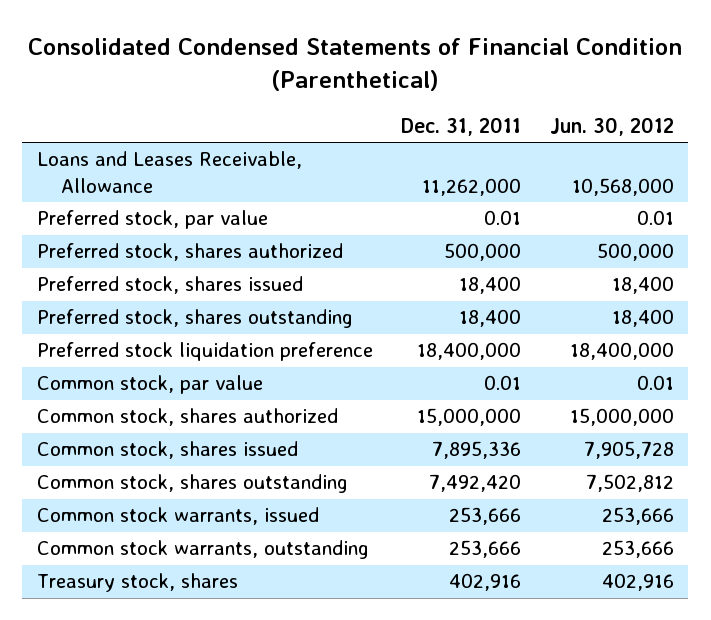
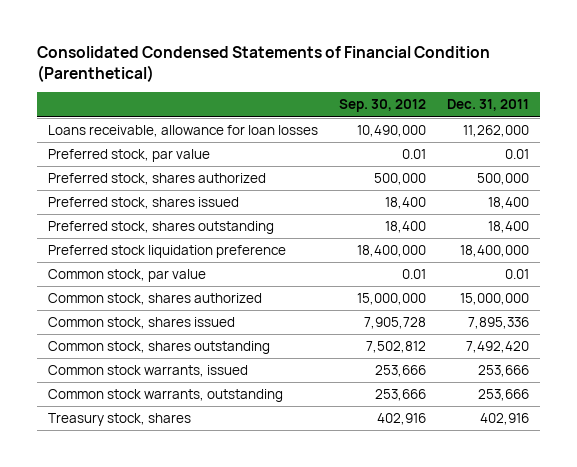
- | Dec. 31, 2011 | Jun. 30, 2012
+ | Sep. 30, 2012 | Dec. 31, 2011
- Loans and Leases Receivable, Allowance | 11,262,000 | 10,568,000
+ Loans receivable, allowance for loan losses | 10,490,000 | 11,262,000

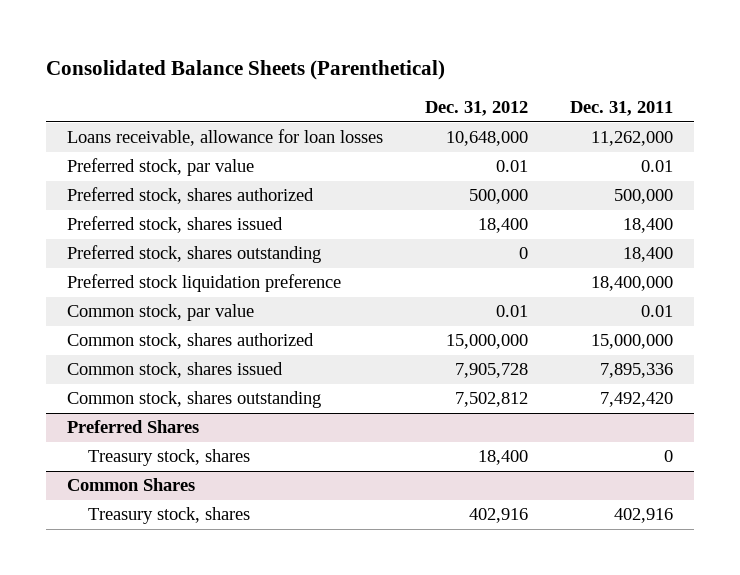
- Consolidated Condensed Statements of Financial Condition (Parenthetical)
+ Consolidated Balance Sheets (Parenthetical)
- | Sep. 30, 2012 | Dec. 31, 2011
+ | Dec. 31, 2012 | Dec. 31, 2011
- Common stock warrants, issued | 253,666 | 253,666
- Common stock warrants, outstanding | 253,666 | 253,666
+ Preferred Shares
+ Treasury stock, shares | 18,400 | 0
+ Common Shares

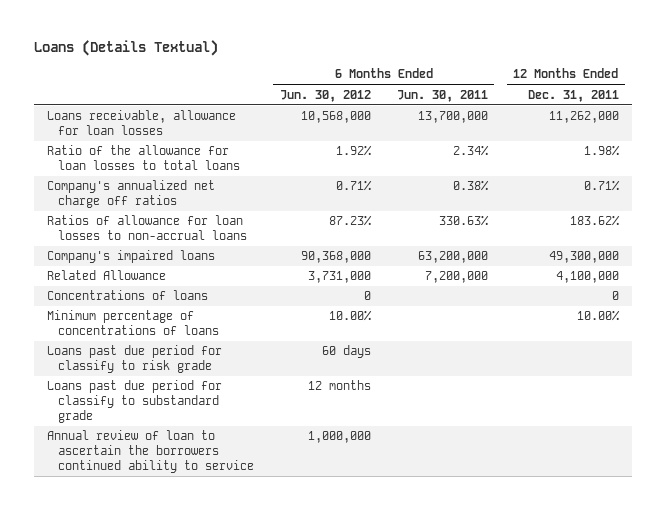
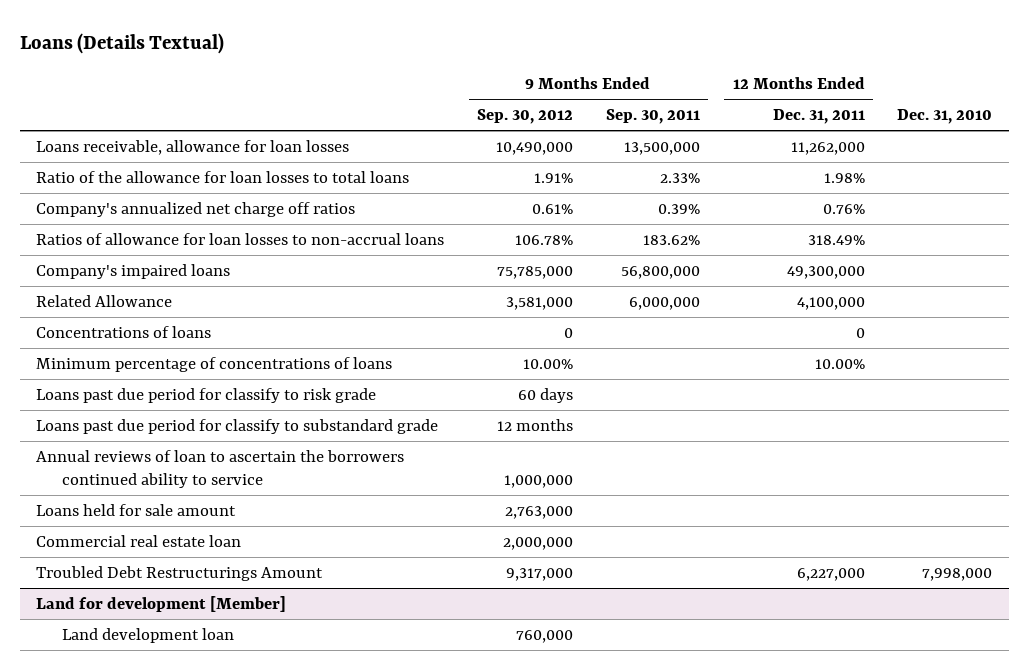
- | 6 Months Ended Jun. 30, 2012 | 6 Months Ended Jun. 30, 2011 | 12 Months Ended Dec. 31, 2011
+ | 9 Months Ended Sep. 30, 2012 | 9 Months Ended Sep. 30, 2011 | 12 Months Ended Dec. 31, 2011 | Dec. 31, 2010
- Company's annualized net charge off ratios | 0.71% | 0.38% | 0.71%
- Ratios of allowance for loan losses to non-accrual loans | 87.23% | 330.63% | 183.62%
+ Company's annualized net charge off ratios | 0.61% | 0.39% | 0.76% |
+ Ratios of allowance for loan losses to non-accrual loans | 106.78% | 183.62% | 318.49% |
- Annual review of loan to ascertain the borrowers continued ability to service | 1,000,000 | |
+ Annual reviews of loan to ascertain the borrowers continued ability to service | 1,000,000 | | |
+ Loans held for sale amount | 2,763,000 | | |
+ Commercial real estate loan | 2,000,000 | | |
+ Troubled Debt Restructurings Amount | 9,317,000 | | 6,227,000 | 7,998,000
+ Land for development [Member]
+ Land development loan | 760,000 | | |

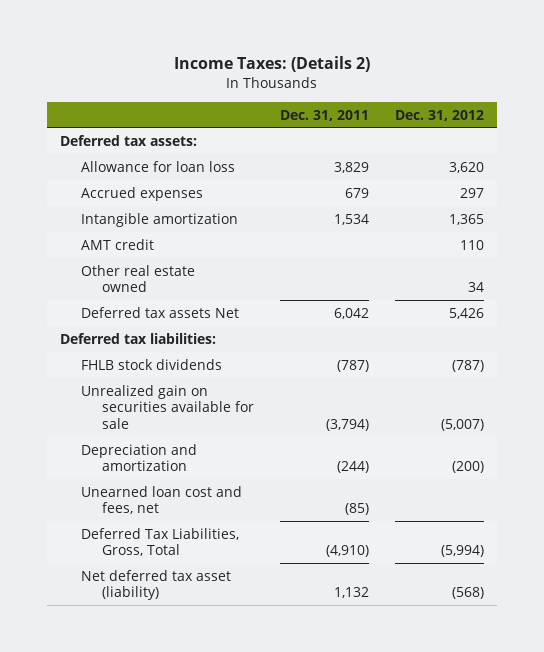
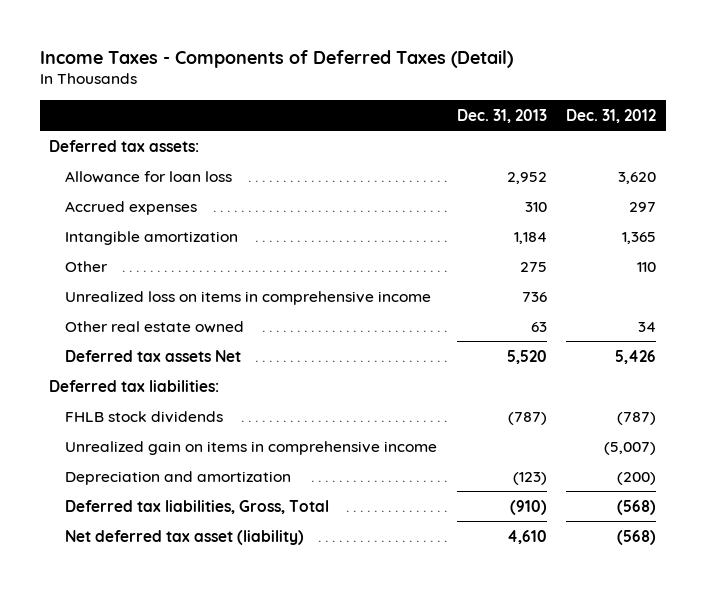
- Income Taxes: (Details 2)
+ Income Taxes - Components of Deferred Taxes (Detail)
- | Dec. 31, 2011 | Dec. 31, 2012
+ | Dec. 31, 2013 | Dec. 31, 2012
- AMT credit | | 110
+ Other | 275 | 110
+ Unrealized loss on items in comprehensive income | 736 |
- Unrealized gain on securities available for sale | (3,794) | (5,007)
+ Unrealized gain on items in comprehensive income | | (5,007)
- Unearned loan cost and fees, net | (85) |
- Deferred Tax Liabilities, Gross, Total | (4,910) | (5,994)
+ Deferred tax liabilities, Gross, Total | (910) | (568)

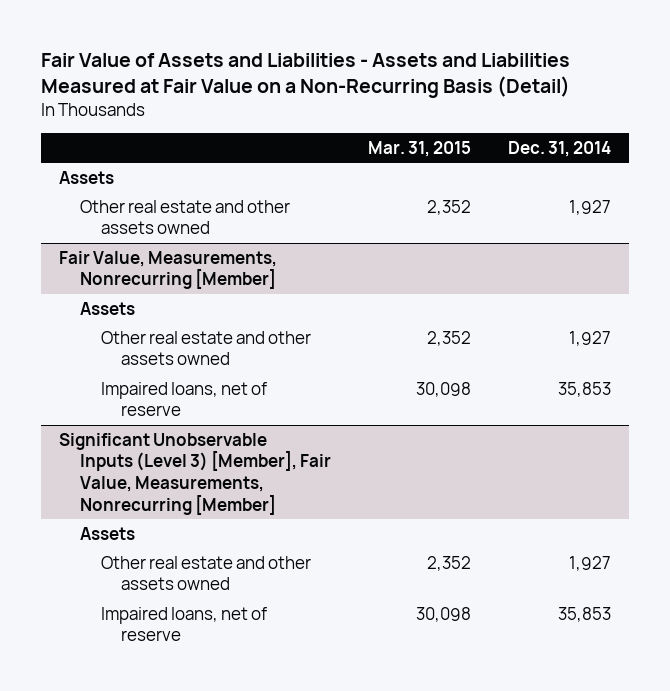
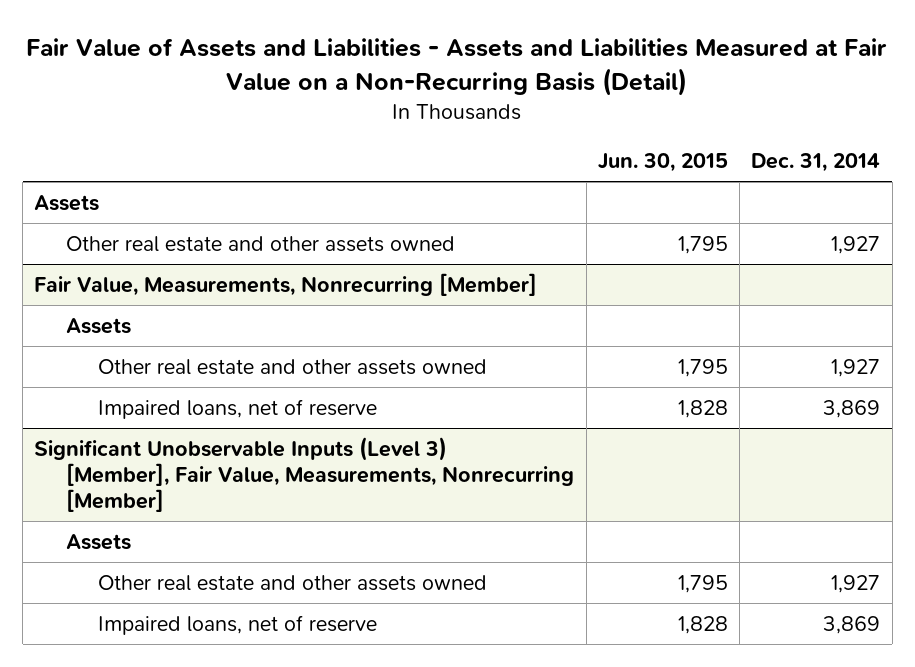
- | Mar. 31, 2015 | Dec. 31, 2014
+ | Jun. 30, 2015 | Dec. 31, 2014
@ Fair Value, Measurements, Nonrecurring [Member]
- Impaired loans, net of reserve | 30,098 | 35,853
+ Impaired loans, net of reserve | 1,828 | 3,869
@ Significant Unobservable Inputs (Level 3) [Member], Fair Value, Measurements, Nonrecurring [Member]
- Impaired loans, net of reserve | 30,098 | 35,853
+ Impaired loans, net of reserve | 1,828 | 3,869

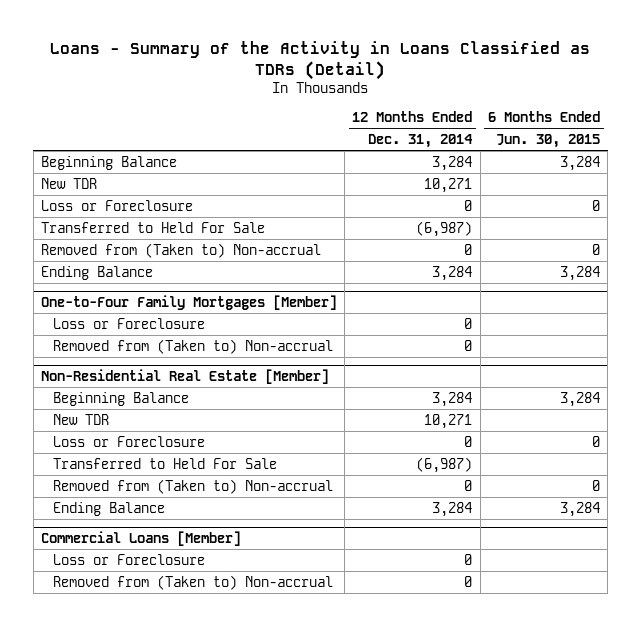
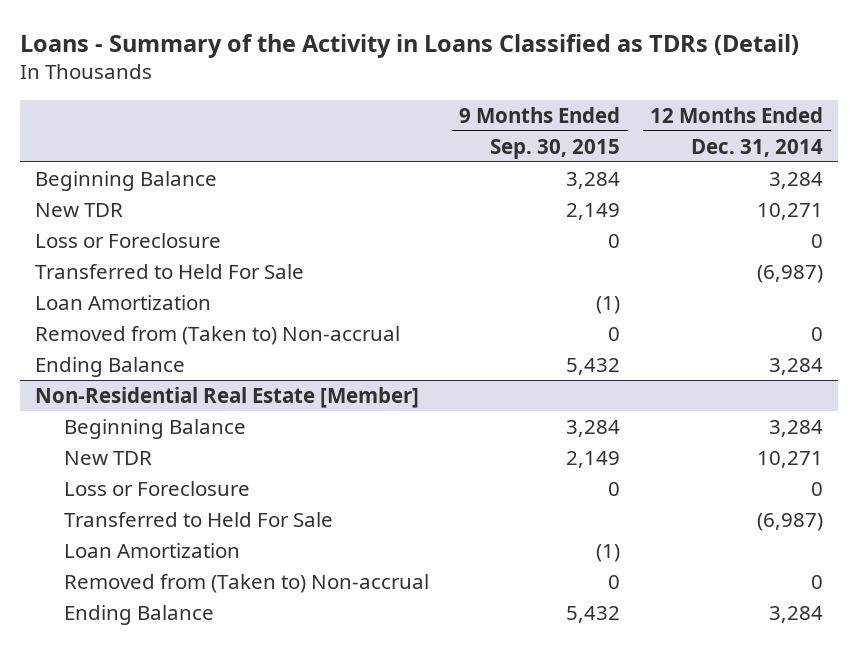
- | 12 Months Ended Dec. 31, 2014 | 6 Months Ended Jun. 30, 2015
+ | 9 Months Ended Sep. 30, 2015 | 12 Months Ended Dec. 31, 2014
+ Loan Amortization | (1) |
- One-to-Four Family Mortgages [Member]
- Loss or Foreclosure | 0 |
- Removed from (Taken to) Non-accrual | 0 |
@ Non-Residential Real Estate [Member]
+ Loan Amortization | (1) |
- Commercial Loans [Member]
- Loss or Foreclosure | 0 |
- Removed from (Taken to) Non-accrual | 0 |

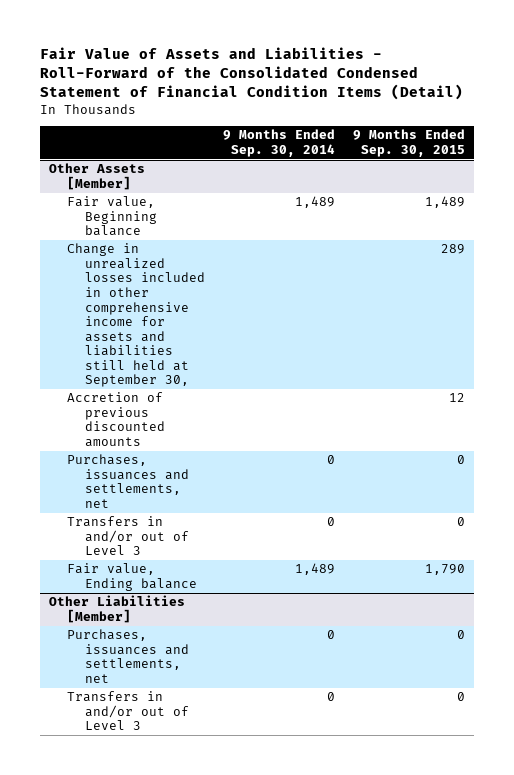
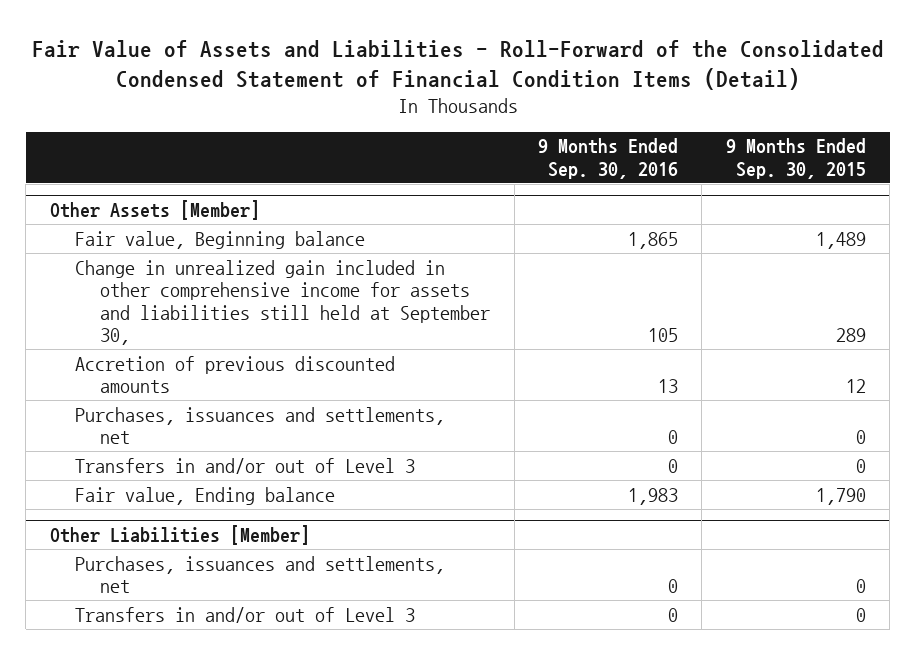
- | 9 Months Ended Sep. 30, 2014 | 9 Months Ended Sep. 30, 2015
+ | 9 Months Ended Sep. 30, 2016 | 9 Months Ended Sep. 30, 2015
@ Other Assets [Member]
- Change in unrealized losses included in other comprehensive income for assets and liabilities still held at September 30, | | 289
+ Change in unrealized gain included in other comprehensive income for assets and liabilities still held at September 30, | 105 | 289

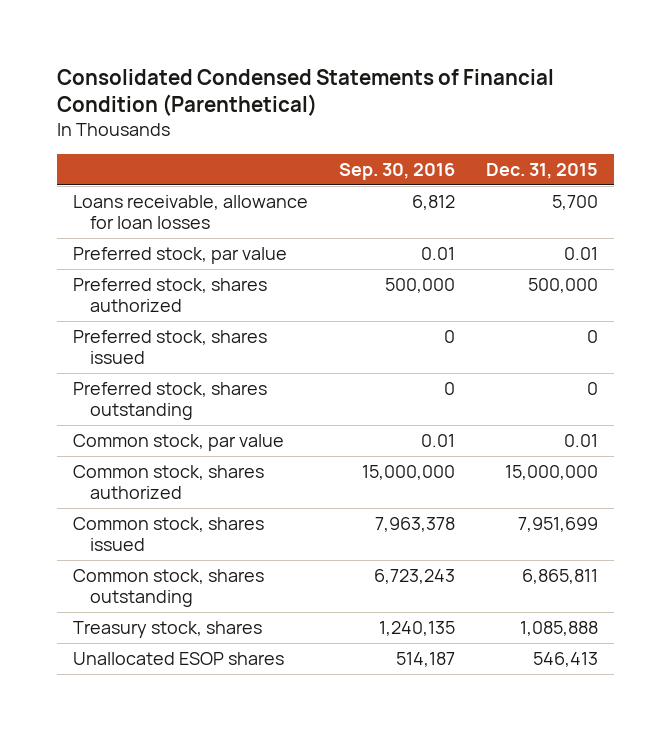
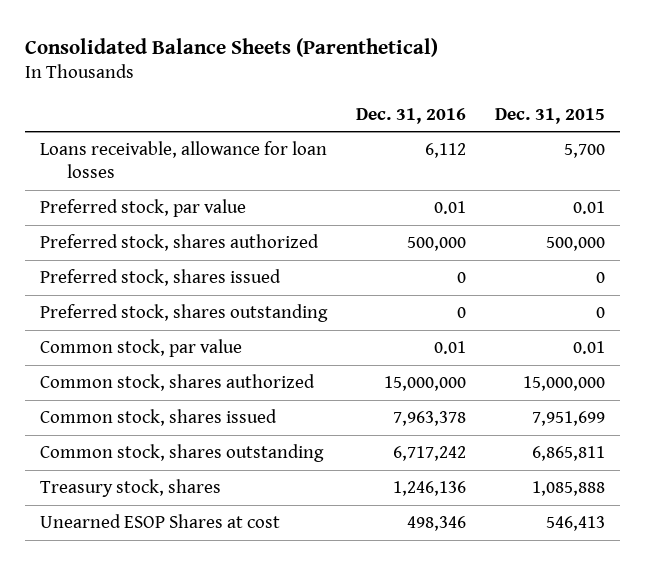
- Consolidated Condensed Statements of Financial Condition (Parenthetical)
+ Consolidated Balance Sheets (Parenthetical)
- | Sep. 30, 2016 | Dec. 31, 2015
+ | Dec. 31, 2016 | Dec. 31, 2015
- Unallocated ESOP shares | 514,187 | 546,413
+ Unearned ESOP Shares at cost | 498,346 | 546,413

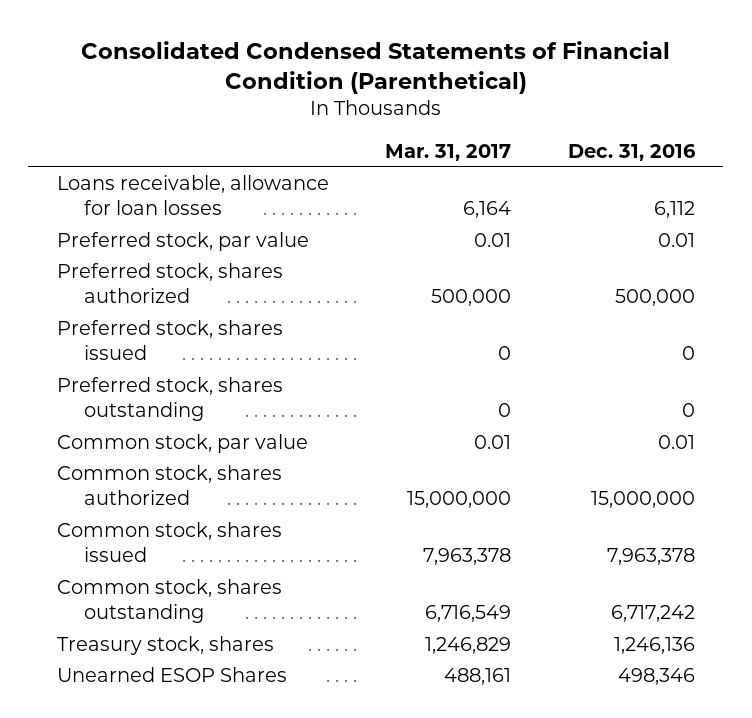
- Consolidated Balance Sheets (Parenthetical)
+ Consolidated Condensed Statements of Financial Condition (Parenthetical)
- | Dec. 31, 2016 | Dec. 31, 2015
+ | Mar. 31, 2017 | Dec. 31, 2016
- Unearned ESOP Shares at cost | 498,346 | 546,413
+ Unearned ESOP Shares | 488,161 | 498,346

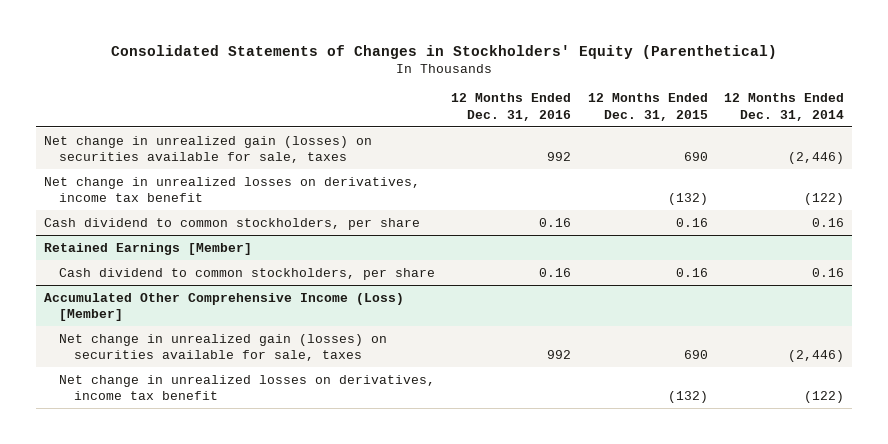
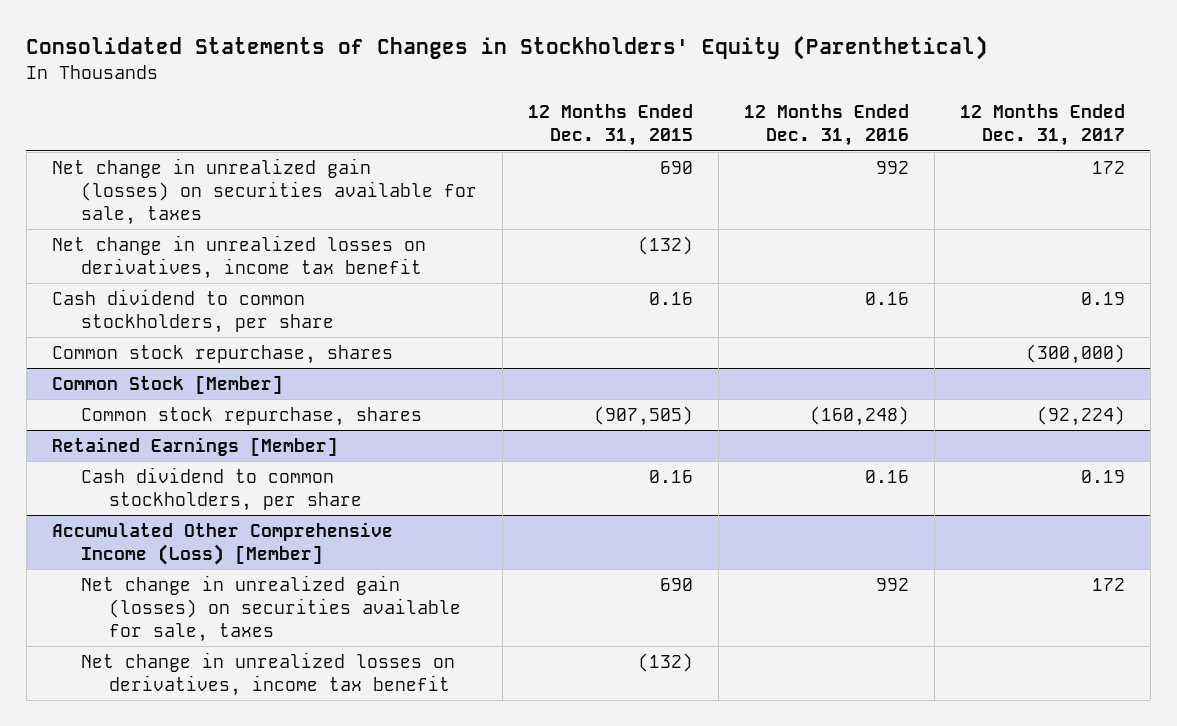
- | 12 Months Ended Dec. 31, 2016 | 12 Months Ended Dec. 31, 2015 | 12 Months Ended Dec. 31, 2014
+ | 12 Months Ended Dec. 31, 2015 | 12 Months Ended Dec. 31, 2016 | 12 Months Ended Dec. 31, 2017
+ Common stock repurchase, shares | | | (300,000)
+ Common Stock [Member]
+ Common stock repurchase, shares | (907,505) | (160,248) | (92,224)

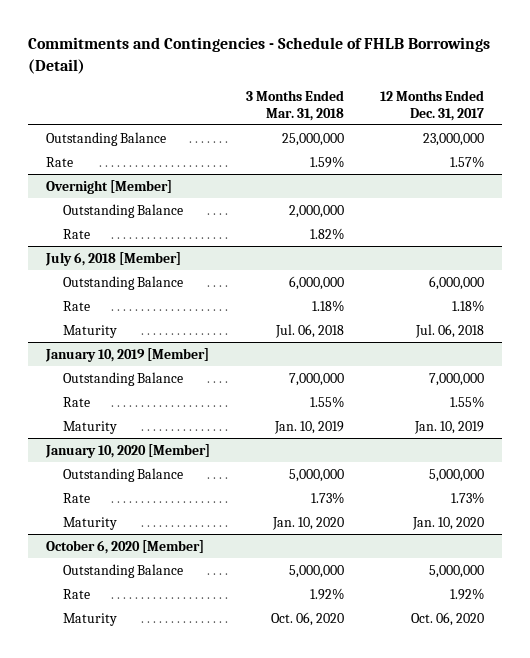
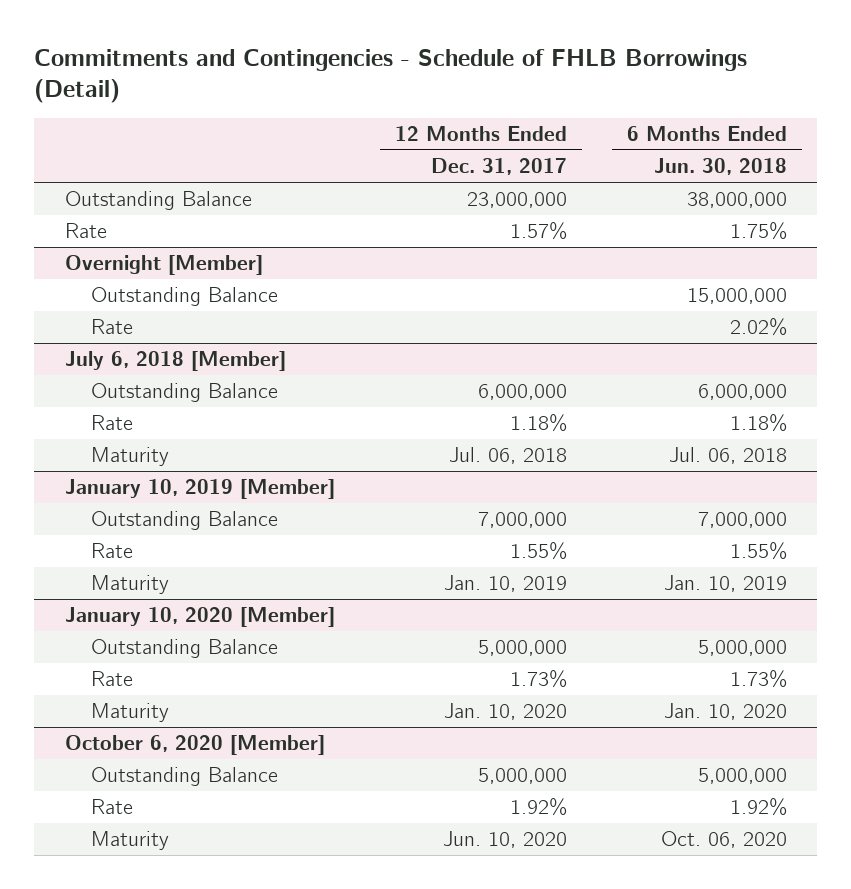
- | 3 Months Ended Mar. 31, 2018 | 12 Months Ended Dec. 31, 2017
+ | 12 Months Ended Dec. 31, 2017 | 6 Months Ended Jun. 30, 2018
@ October 6, 2020 [Member]
- Maturity | Oct. 06, 2020 | Oct. 06, 2020
+ Maturity | Jun. 10, 2020 | Oct. 06, 2020

